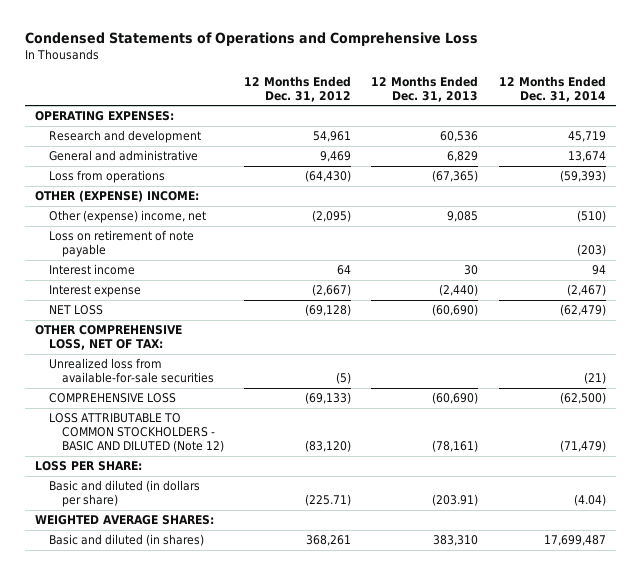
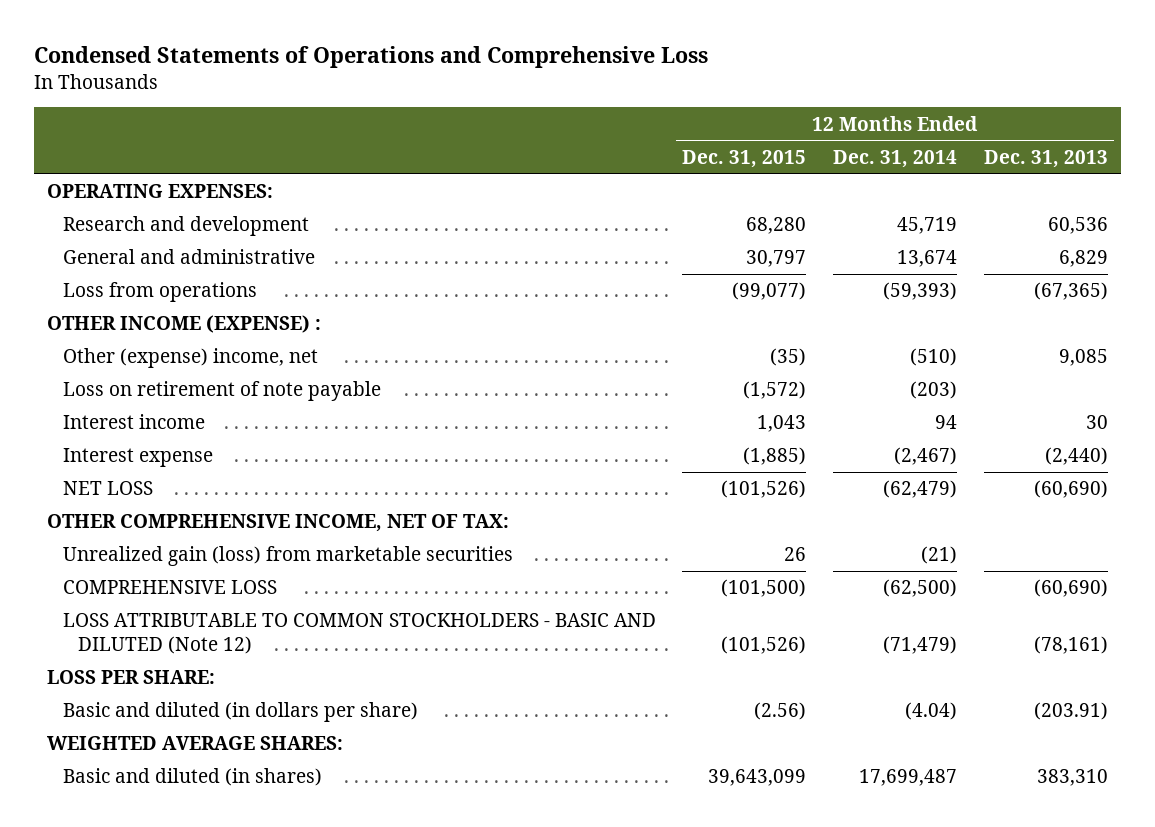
- | 12 Months Ended Dec. 31, 2012 | 12 Months Ended Dec. 31, 2013 | 12 Months Ended Dec. 31, 2014
+ | 12 Months Ended Dec. 31, 2015 | 12 Months Ended Dec. 31, 2014 | 12 Months Ended Dec. 31, 2013
- OTHER (EXPENSE) INCOME:
+ OTHER INCOME (EXPENSE) :
- OTHER COMPREHENSIVE LOSS, NET OF TAX:
- Unrealized loss from available-for-sale securities | (5) | | (21)
+ OTHER COMPREHENSIVE INCOME, NET OF TAX:
+ Unrealized gain (loss) from marketable securities | 26 | (21) |

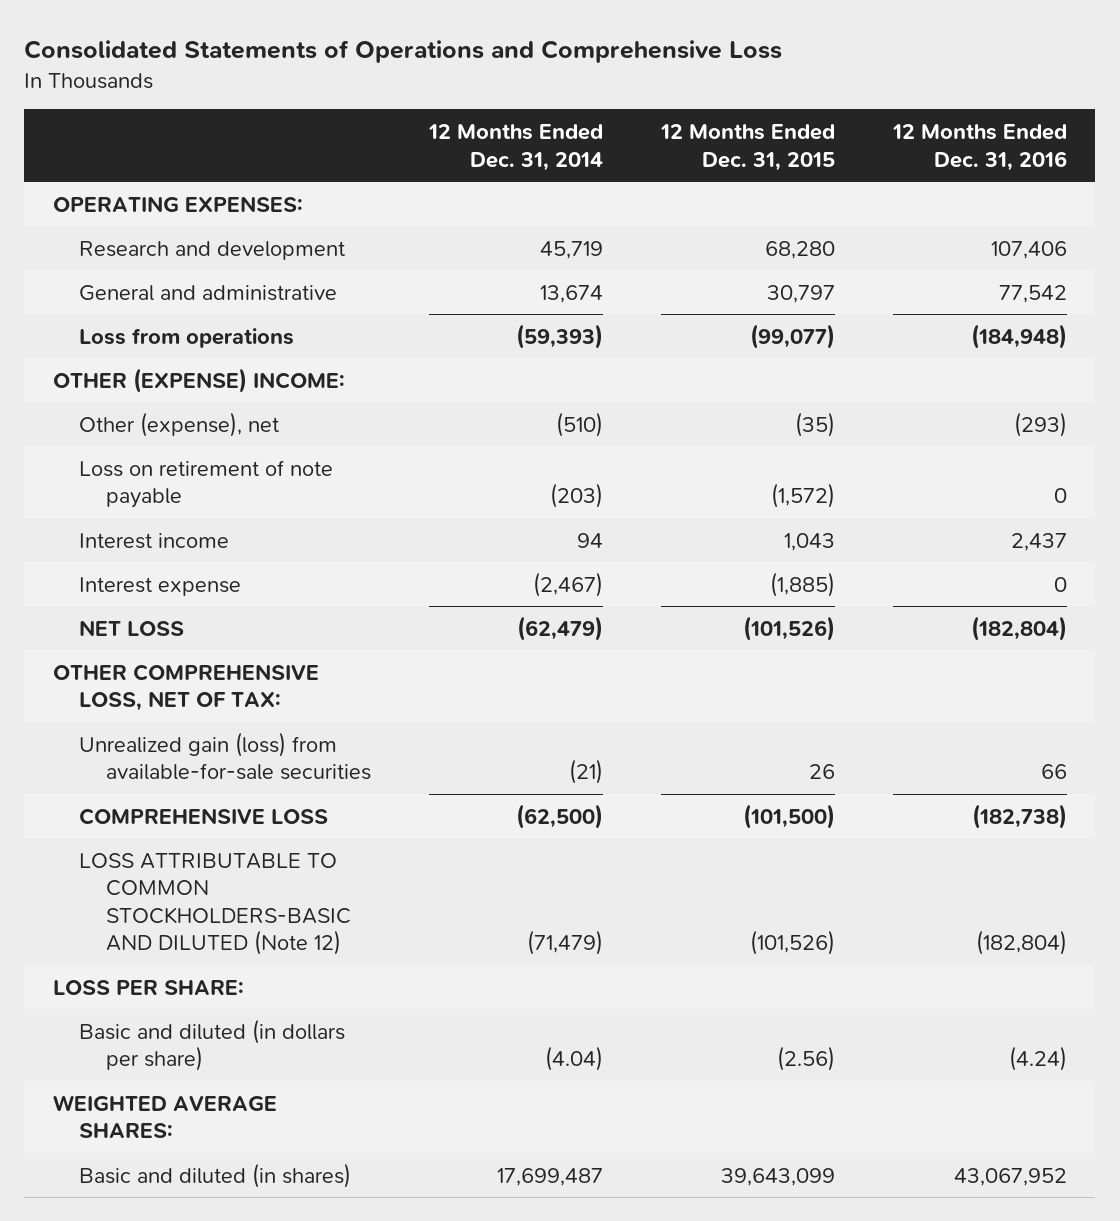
- Condensed Statements of Operations and Comprehensive Loss
+ Consolidated Statements of Operations and Comprehensive Loss
- | 12 Months Ended Dec. 31, 2015 | 12 Months Ended Dec. 31, 2014 | 12 Months Ended Dec. 31, 2013
+ | 12 Months Ended Dec. 31, 2014 | 12 Months Ended Dec. 31, 2015 | 12 Months Ended Dec. 31, 2016
- OTHER INCOME (EXPENSE) :
- Other (expense) income, net | (35) | (510) | 9,085
+ OTHER (EXPENSE) INCOME:
+ Other (expense), net | (510) | (35) | (293)
- OTHER COMPREHENSIVE INCOME, NET OF TAX:
- Unrealized gain (loss) from marketable securities | 26 | (21) |
+ OTHER COMPREHENSIVE LOSS, NET OF TAX:
+ Unrealized gain (loss) from available-for-sale securities | (21) | 26 | 66
- LOSS ATTRIBUTABLE TO COMMON STOCKHOLDERS - BASIC AND DILUTED (Note 12) | (101,526) | (71,479) | (78,161)
+ LOSS ATTRIBUTABLE TO COMMON STOCKHOLDERS-BASIC AND DILUTED (Note 12) | (71,479) | (101,526) | (182,804)

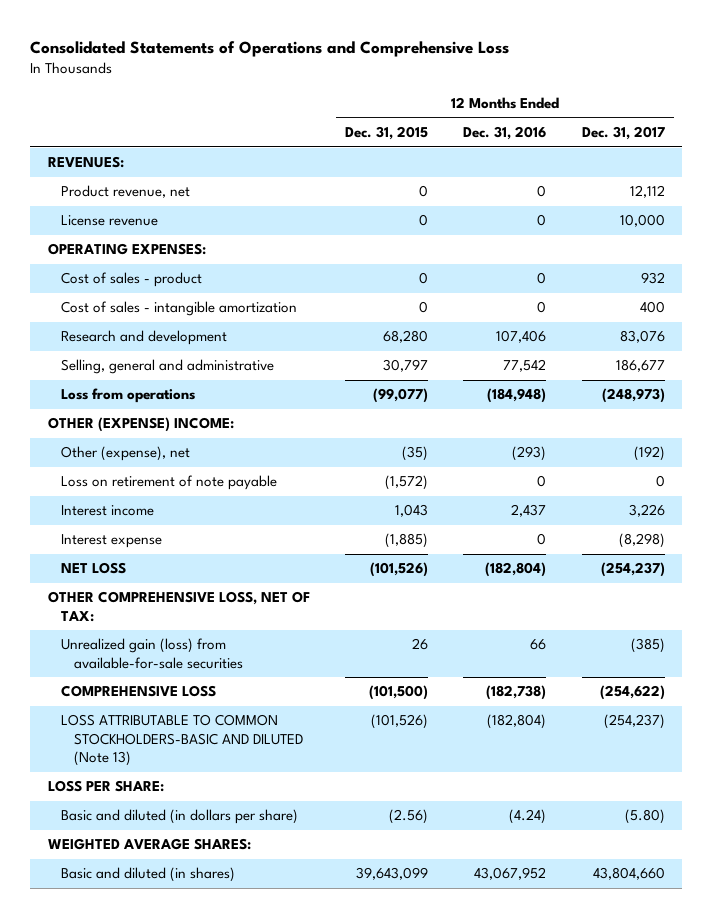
- | 12 Months Ended Dec. 31, 2014 | 12 Months Ended Dec. 31, 2015 | 12 Months Ended Dec. 31, 2016
+ | 12 Months Ended Dec. 31, 2015 | 12 Months Ended Dec. 31, 2016 | 12 Months Ended Dec. 31, 2017
+ REVENUES:
+ Product revenue, net | 0 | 0 | 12,112
+ License revenue | 0 | 0 | 10,000
+ Cost of sales - product | 0 | 0 | 932
+ Cost of sales - intangible amortization | 0 | 0 | 400
- General and administrative | 13,674 | 30,797 | 77,542
+ Selling, general and administrative | 30,797 | 77,542 | 186,677
- LOSS ATTRIBUTABLE TO COMMON STOCKHOLDERS-BASIC AND DILUTED (Note 12) | (71,479) | (101,526) | (182,804)
+ LOSS ATTRIBUTABLE TO COMMON STOCKHOLDERS-BASIC AND DILUTED (Note 13) | (101,526) | (182,804) | (254,237)

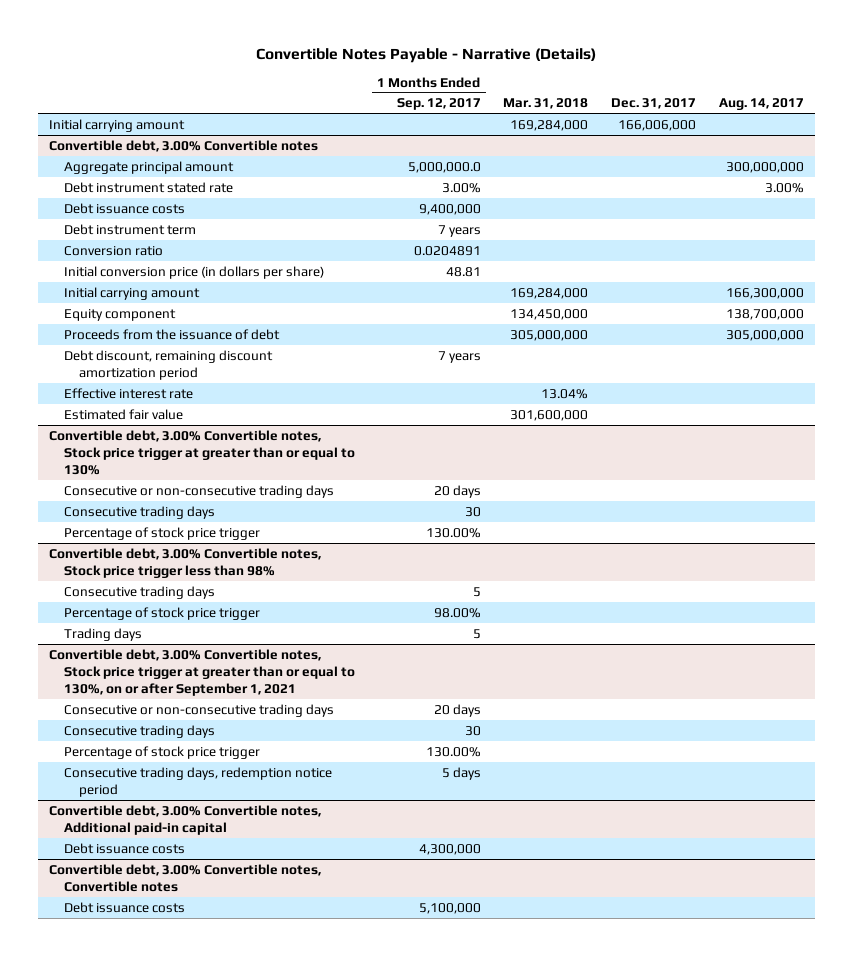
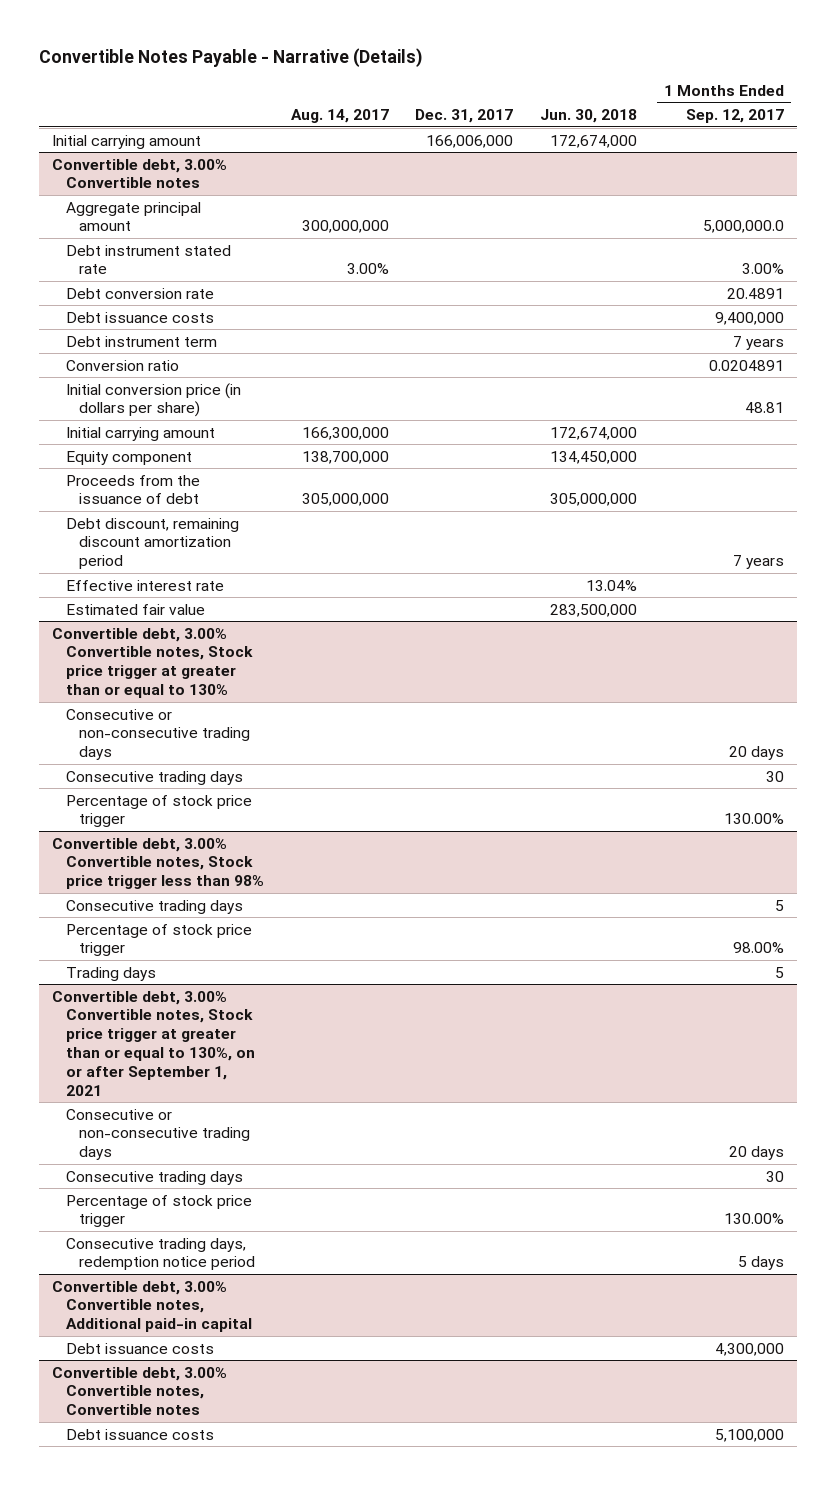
- | 1 Months Ended Sep. 12, 2017 | Mar. 31, 2018 | Dec. 31, 2017 | Aug. 14, 2017
+ | Aug. 14, 2017 | Dec. 31, 2017 | Jun. 30, 2018 | 1 Months Ended Sep. 12, 2017
@ Convertible debt, 3.00% Convertible notes
+ Debt conversion rate | | | | 20.4891

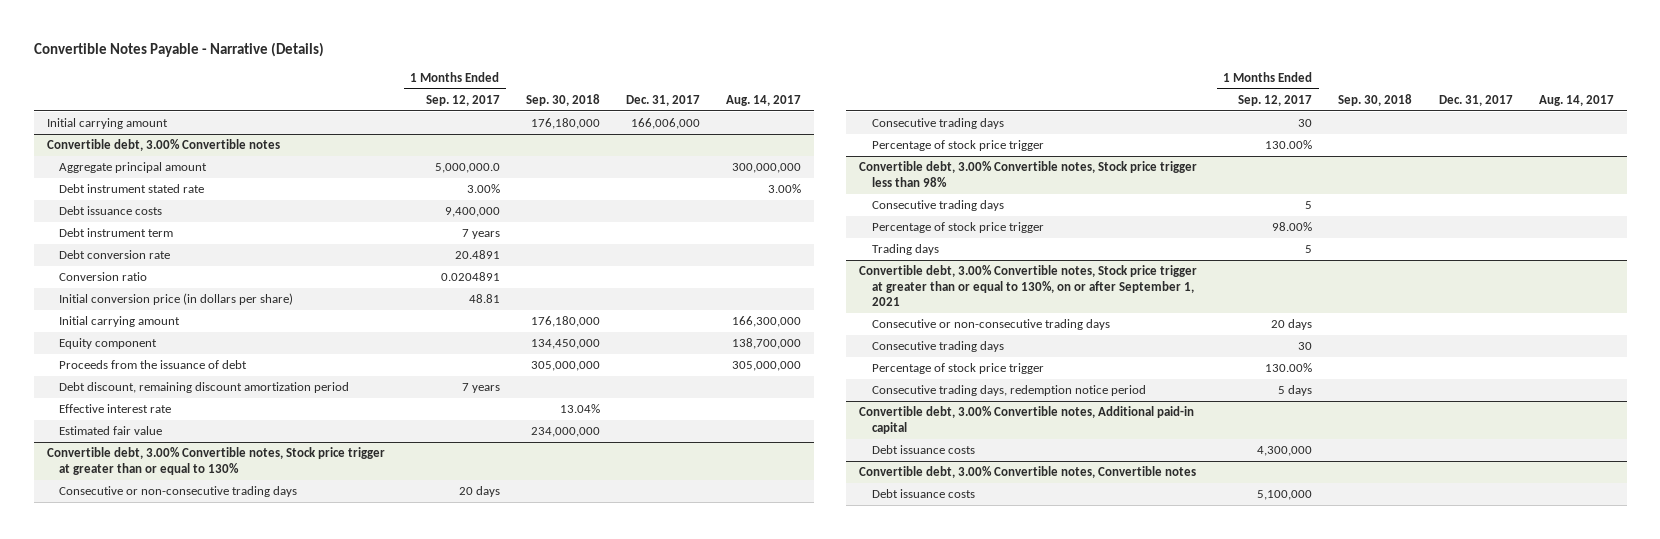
- | Aug. 14, 2017 | Dec. 31, 2017 | Jun. 30, 2018 | 1 Months Ended Sep. 12, 2017
+ | 1 Months Ended Sep. 12, 2017 | Sep. 30, 2018 | Dec. 31, 2017 | Aug. 14, 2017
@ Convertible debt, 3.00% Convertible notes
moved down: Debt conversion rate | 20.4891 | | |

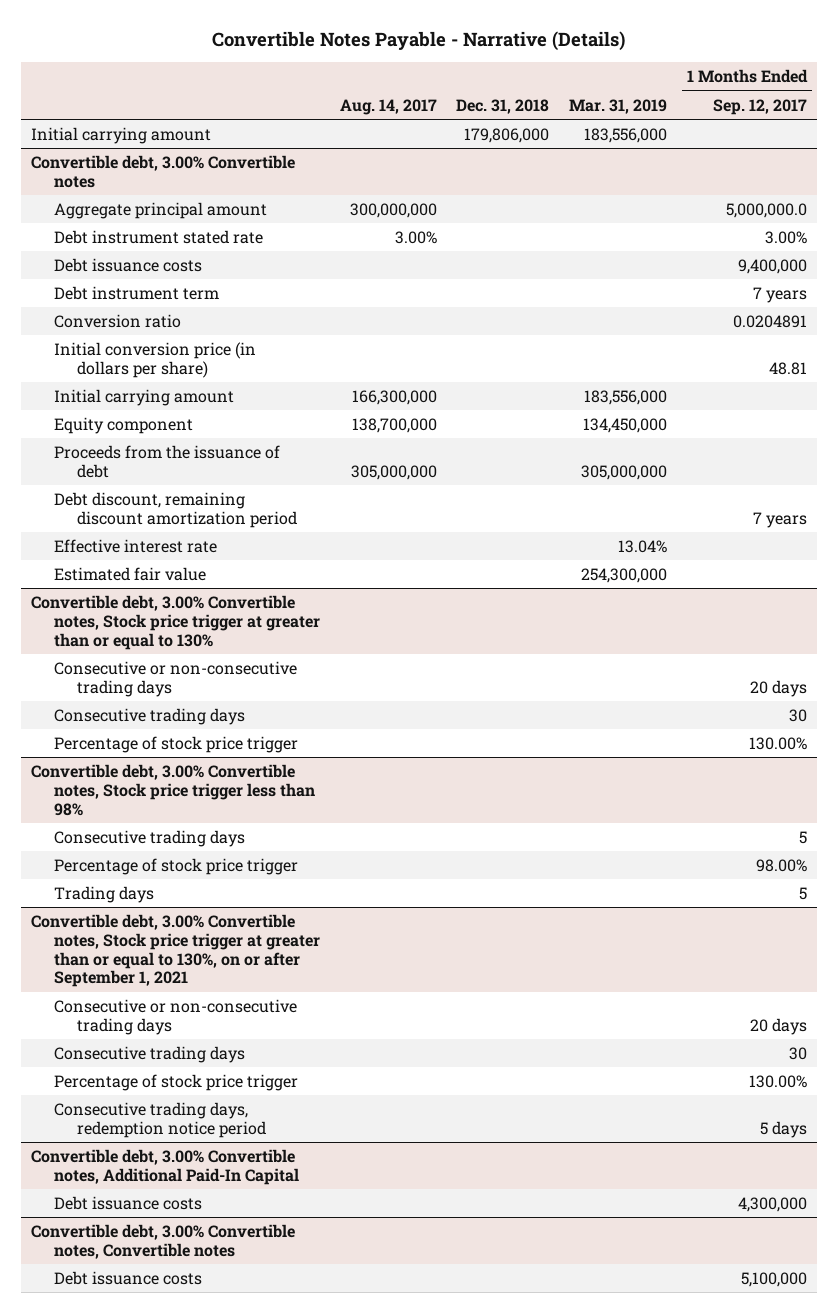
- | 1 Months Ended Sep. 12, 2017 | Sep. 30, 2018 | Dec. 31, 2017 | Aug. 14, 2017
+ | Aug. 14, 2017 | Dec. 31, 2018 | Mar. 31, 2019 | 1 Months Ended Sep. 12, 2017
@ Convertible debt, 3.00% Convertible notes
- Debt conversion rate | 20.4891 | | |
- Convertible debt, 3.00% Convertible notes, Additional paid-in capital
+ Convertible debt, 3.00% Convertible notes, Additional Paid-In Capital

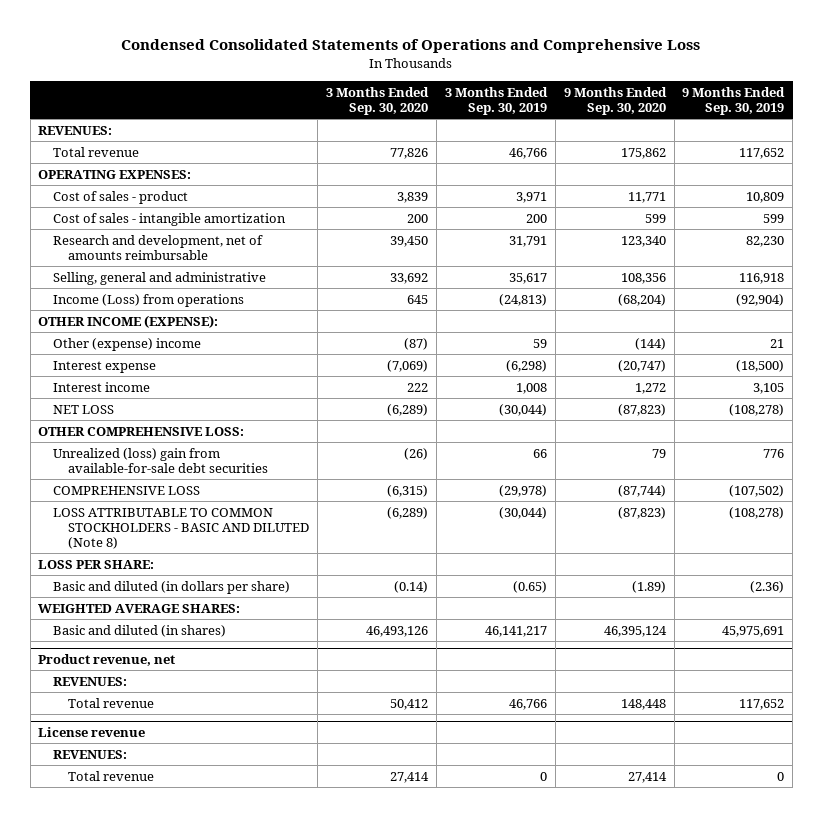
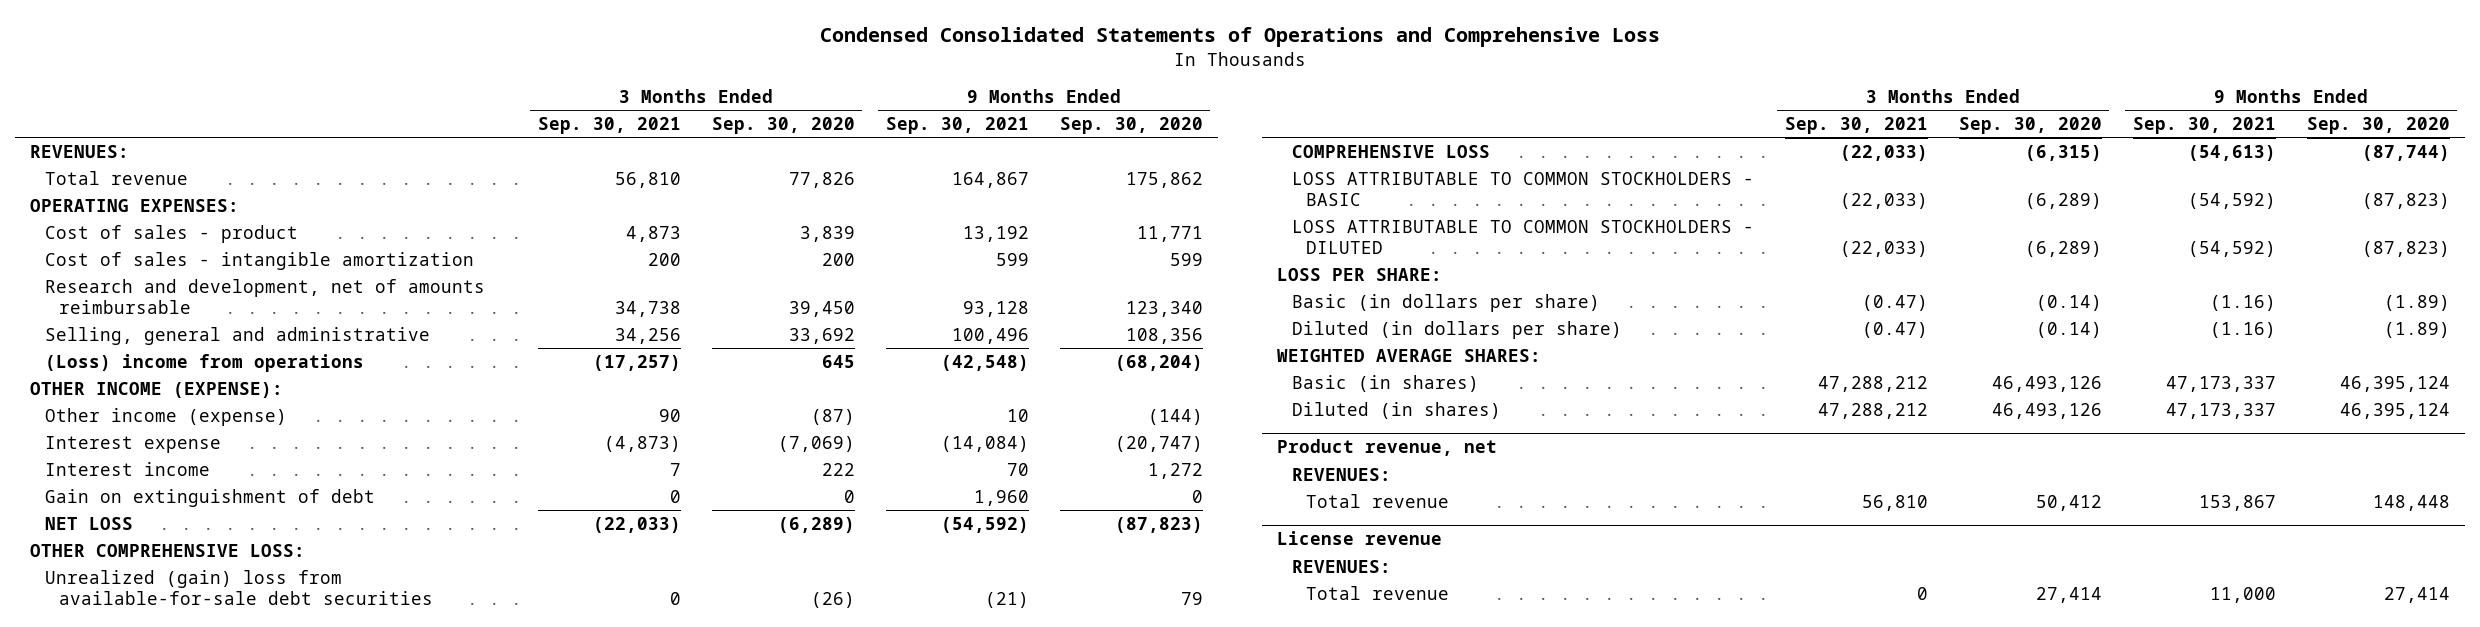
- | 3 Months Ended Sep. 30, 2020 | 3 Months Ended Sep. 30, 2019 | 9 Months Ended Sep. 30, 2020 | 9 Months Ended Sep. 30, 2019
+ | 3 Months Ended Sep. 30, 2021 | 3 Months Ended Sep. 30, 2020 | 9 Months Ended Sep. 30, 2021 | 9 Months Ended Sep. 30, 2020
- Income (Loss) from operations | 645 | (24,813) | (68,204) | (92,904)
+ (Loss) income from operations | (17,257) | 645 | (42,548) | (68,204)
- Other (expense) income | (87) | 59 | (144) | 21
+ Other income (expense) | 90 | (87) | 10 | (144)
+ Gain on extinguishment of debt | 0 | 0 | 1,960 | 0
- Unrealized (loss) gain from available-for-sale debt securities | (26) | 66 | 79 | 776
+ Unrealized (gain) loss from available-for-sale debt securities | 0 | (26) | (21) | 79
- LOSS ATTRIBUTABLE TO COMMON STOCKHOLDERS - BASIC AND DILUTED (Note 8) | (6,289) | (30,044) | (87,823) | (108,278)
+ LOSS ATTRIBUTABLE TO COMMON STOCKHOLDERS - BASIC | (22,033) | (6,289) | (54,592) | (87,823)
+ LOSS ATTRIBUTABLE TO COMMON STOCKHOLDERS - DILUTED | (22,033) | (6,289) | (54,592) | (87,823)
- Basic and diluted (in dollars per share) | (0.14) | (0.65) | (1.89) | (2.36)
+ Basic (in dollars per share) | (0.47) | (0.14) | (1.16) | (1.89)
+ Diluted (in dollars per share) | (0.47) | (0.14) | (1.16) | (1.89)
- Basic and diluted (in shares) | 46,493,126 | 46,141,217 | 46,395,124 | 45,975,691
+ Basic (in shares) | 47,288,212 | 46,493,126 | 47,173,337 | 46,395,124
+ Diluted (in shares) | 47,288,212 | 46,493,126 | 47,173,337 | 46,395,124

